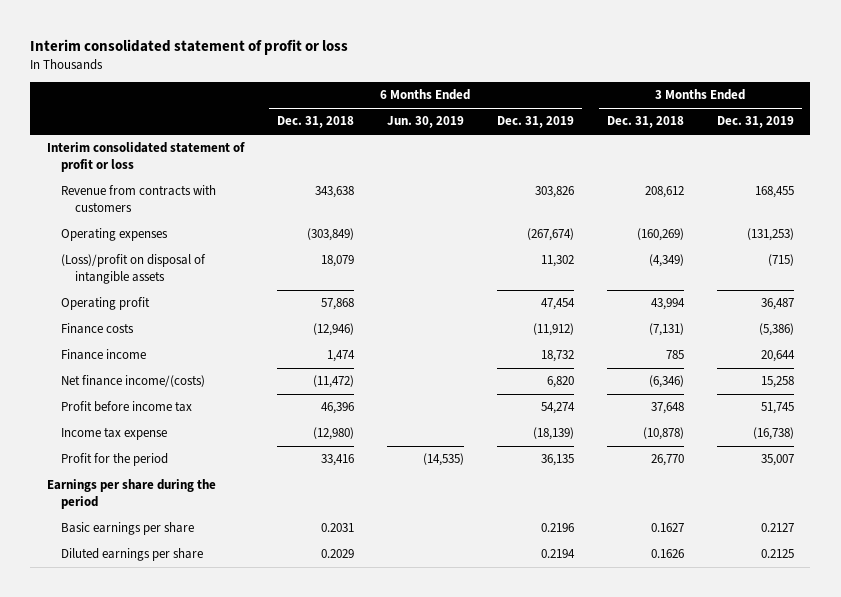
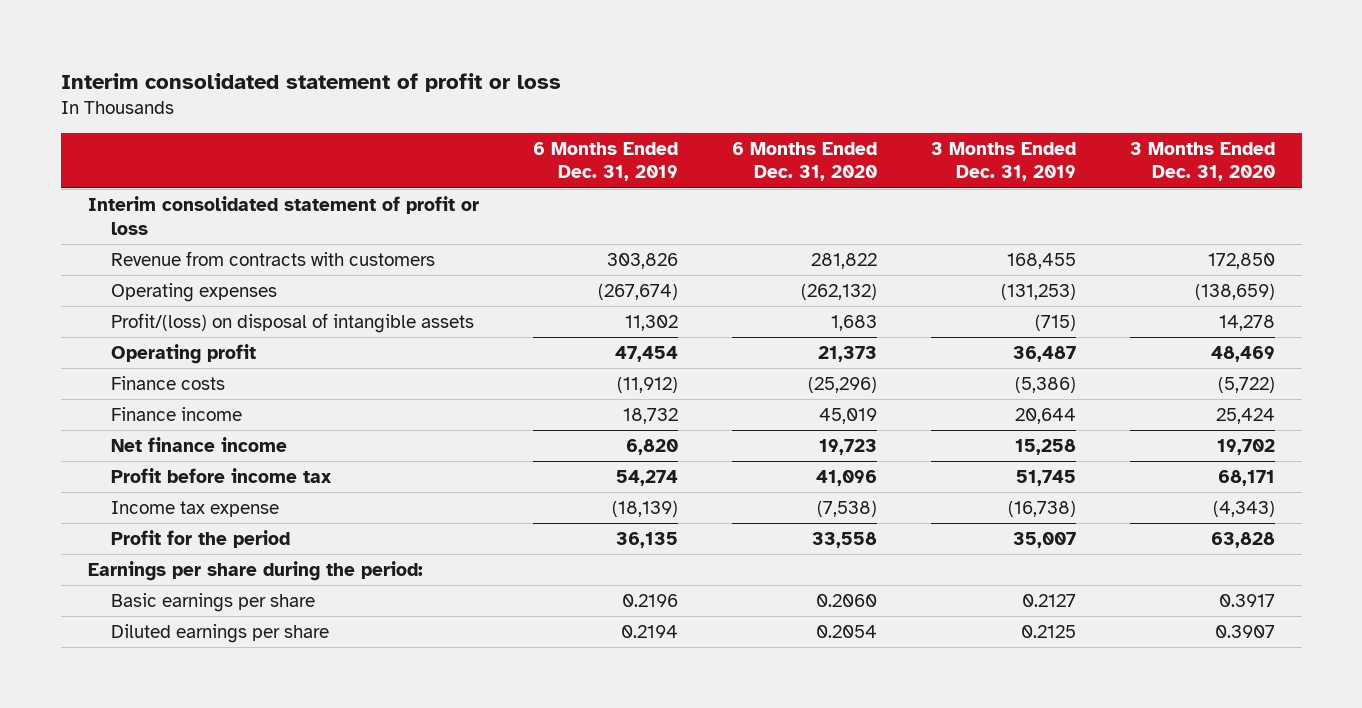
- | 6 Months Ended Dec. 31, 2018 | 6 Months Ended Jun. 30, 2019 | 6 Months Ended Dec. 31, 2019 | 3 Months Ended Dec. 31, 2018 | 3 Months Ended Dec. 31, 2019
+ | 6 Months Ended Dec. 31, 2019 | 6 Months Ended Dec. 31, 2020 | 3 Months Ended Dec. 31, 2019 | 3 Months Ended Dec. 31, 2020
- (Loss)/profit on disposal of intangible assets | 18,079 | | 11,302 | (4,349) | (715)
+ Profit/(loss) on disposal of intangible assets | 11,302 | 1,683 | (715) | 14,278
- Net finance income/(costs) | (11,472) | | 6,820 | (6,346) | 15,258
+ Net finance income | 6,820 | 19,723 | 15,258 | 19,702
- Earnings per share during the period
+ Earnings per share during the period:

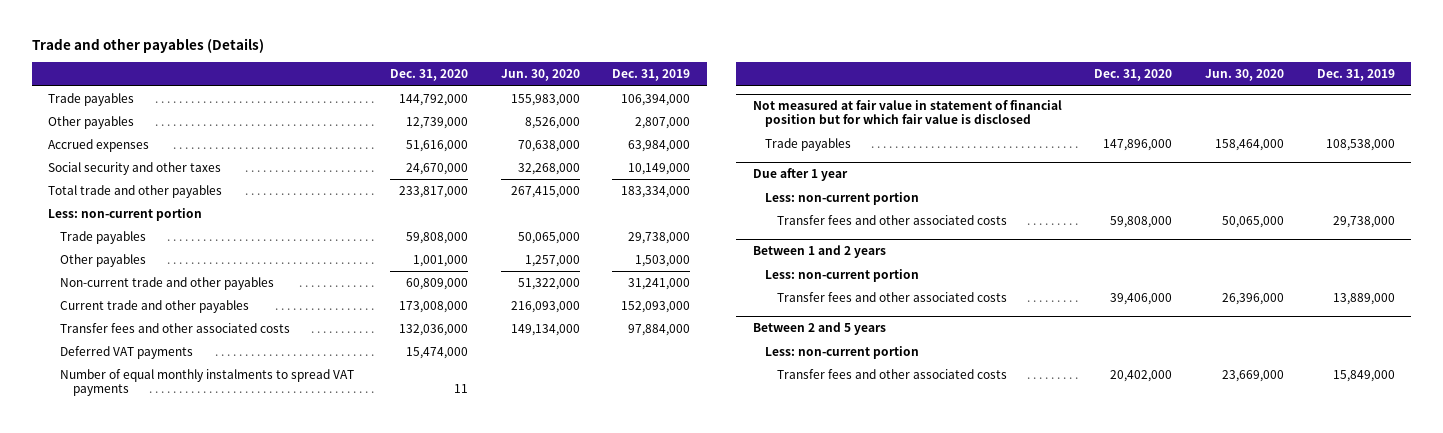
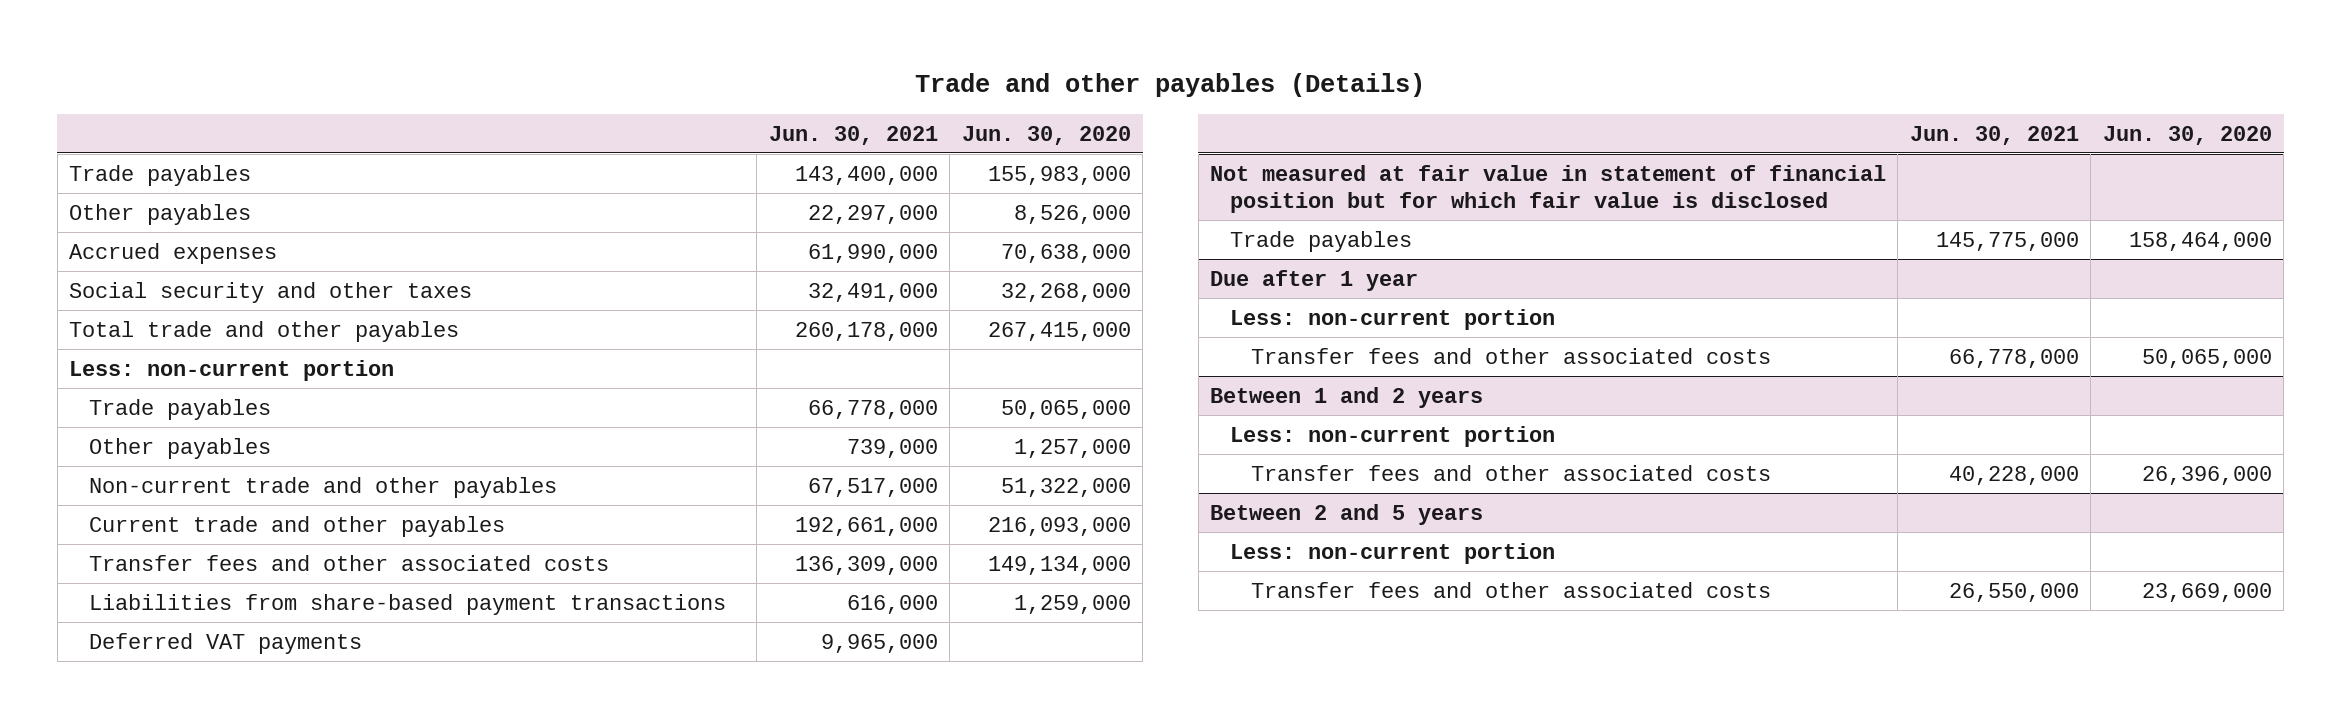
- | Dec. 31, 2020 | Jun. 30, 2020 | Dec. 31, 2019
+ | Jun. 30, 2021 | Jun. 30, 2020
+ Liabilities from share-based payment transactions | 616,000 | 1,259,000
- Number of equal monthly instalments to spread VAT payments | 11 | |

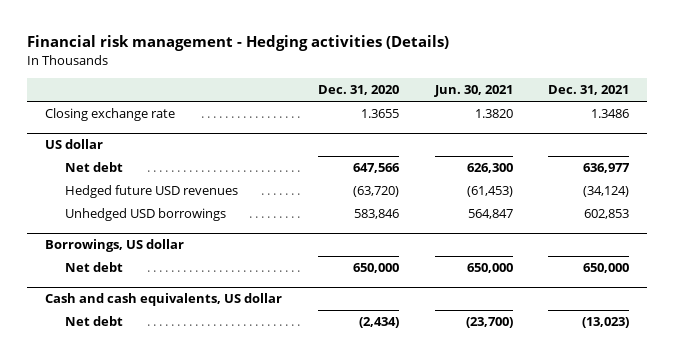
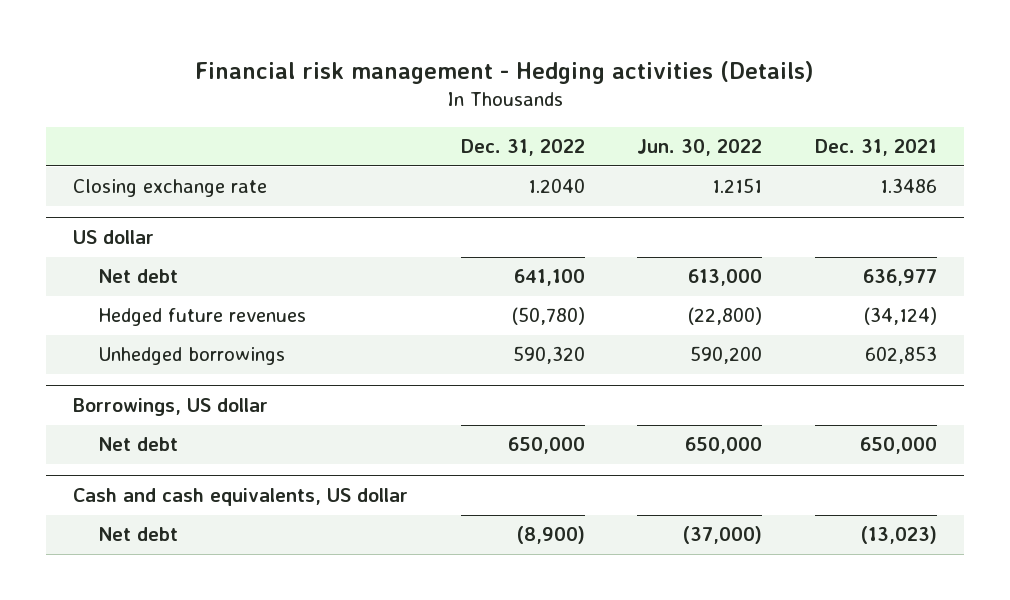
- | Dec. 31, 2020 | Jun. 30, 2021 | Dec. 31, 2021
+ | Dec. 31, 2022 | Jun. 30, 2022 | Dec. 31, 2021
@ US dollar
- Hedged future USD revenues | (63,720) | (61,453) | (34,124)
- Unhedged USD borrowings | 583,846 | 564,847 | 602,853
+ Hedged future revenues | (50,780) | (22,800) | (34,124)
+ Unhedged borrowings | 590,320 | 590,200 | 602,853

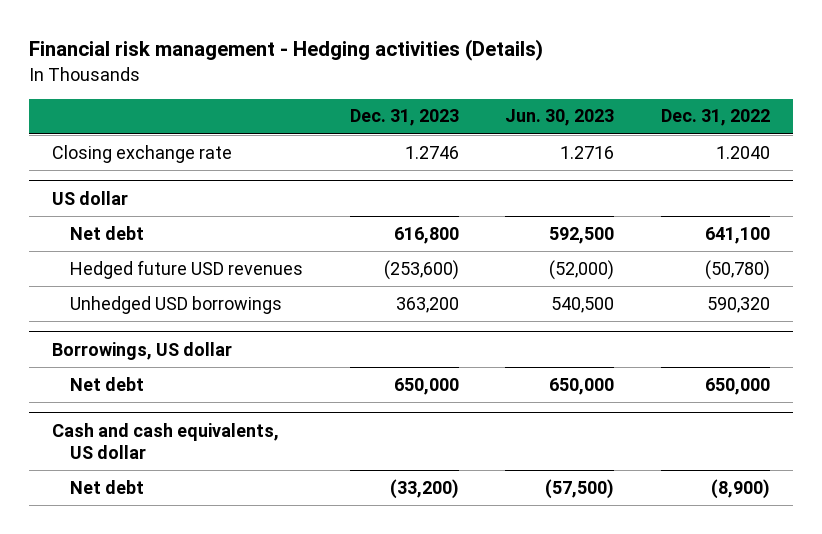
- | Dec. 31, 2022 | Jun. 30, 2022 | Dec. 31, 2021
+ | Dec. 31, 2023 | Jun. 30, 2023 | Dec. 31, 2022
@ US dollar
- Hedged future revenues | (50,780) | (22,800) | (34,124)
- Unhedged borrowings | 590,320 | 590,200 | 602,853
+ Hedged future USD revenues | (253,600) | (52,000) | (50,780)
+ Unhedged USD borrowings | 363,200 | 540,500 | 590,320

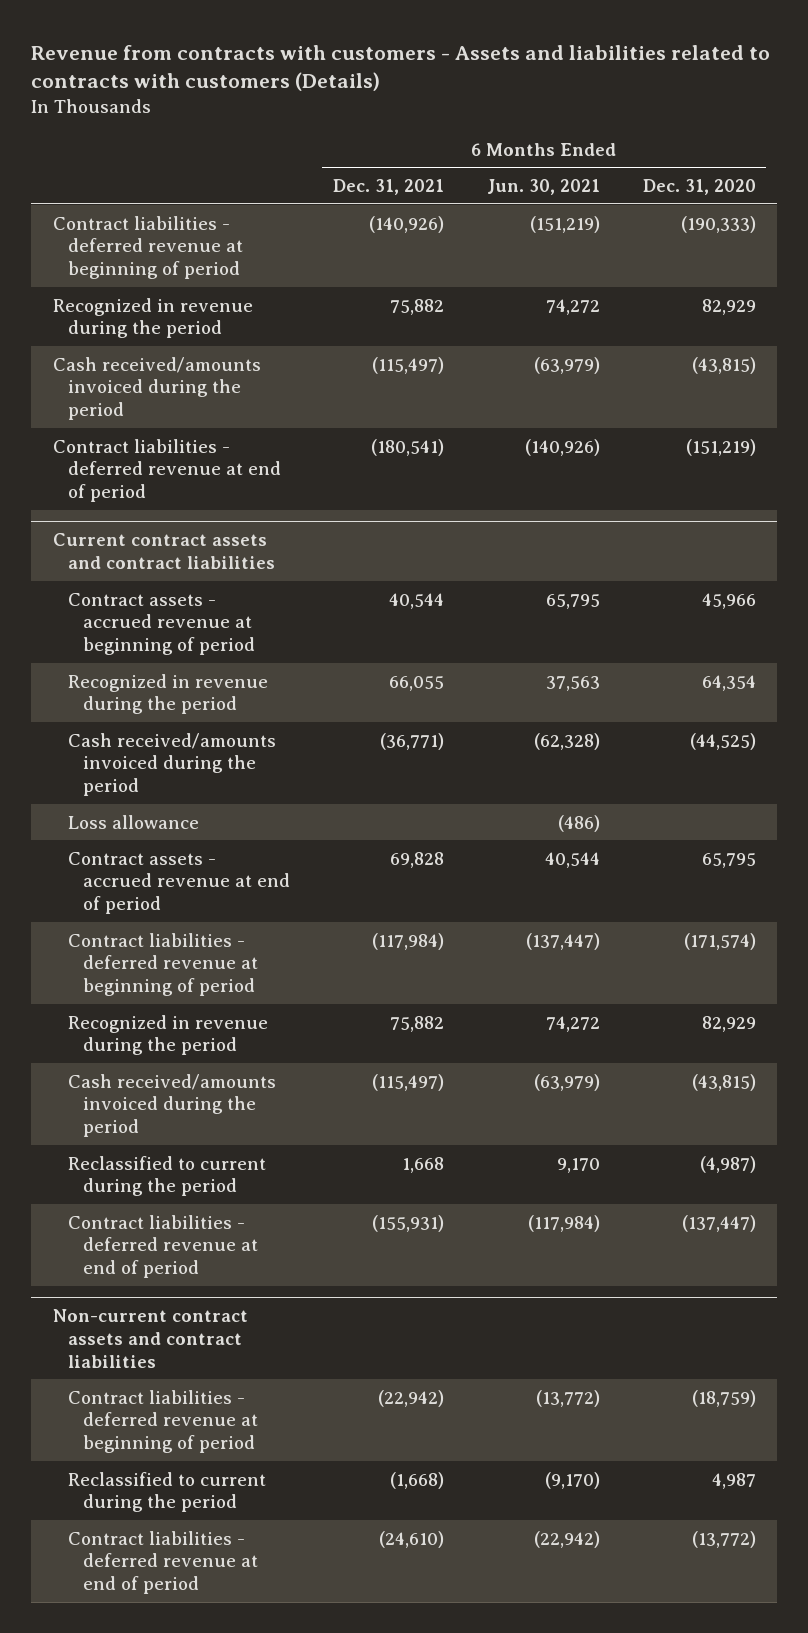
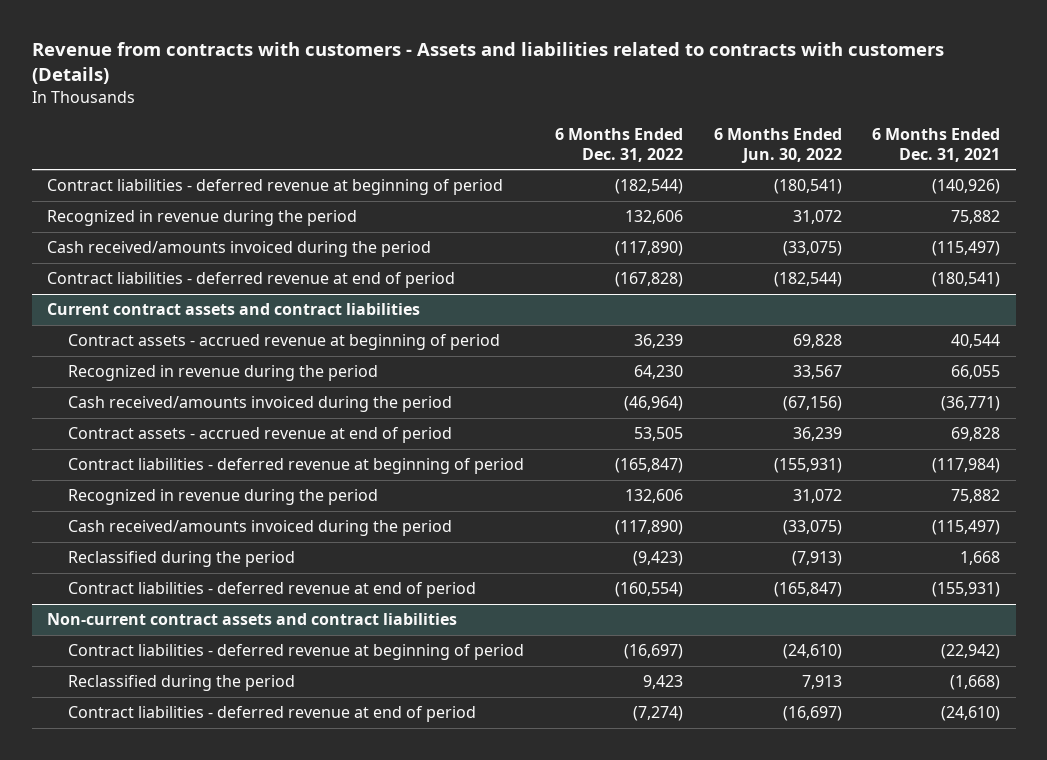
- | 6 Months Ended Dec. 31, 2021 | 6 Months Ended Jun. 30, 2021 | 6 Months Ended Dec. 31, 2020
+ | 6 Months Ended Dec. 31, 2022 | 6 Months Ended Jun. 30, 2022 | 6 Months Ended Dec. 31, 2021
@ Current contract assets and contract liabilities
- Loss allowance | | (486) |
- Reclassified to current during the period | 1,668 | 9,170 | (4,987)
+ Reclassified during the period | (9,423) | (7,913) | 1,668
@ Non-current contract assets and contract liabilities
- Reclassified to current during the period | (1,668) | (9,170) | 4,987
+ Reclassified during the period | 9,423 | 7,913 | (1,668)

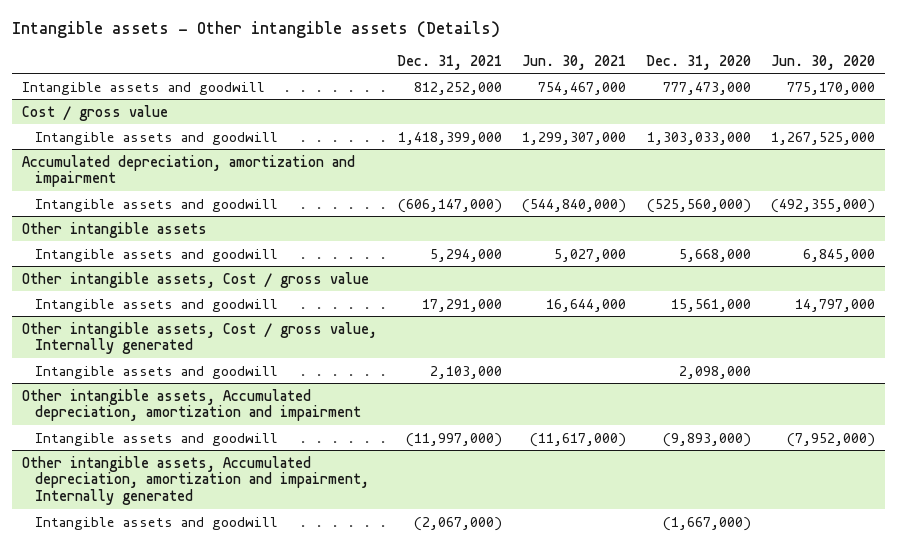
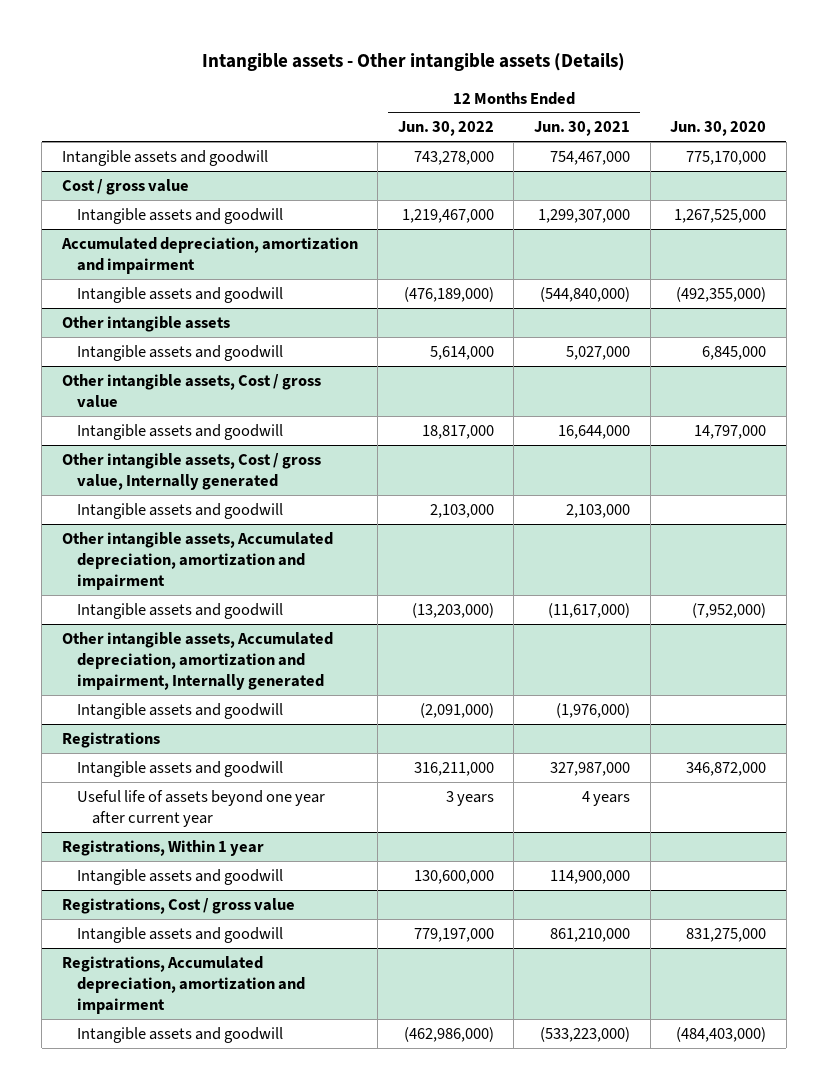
- | Dec. 31, 2021 | Jun. 30, 2021 | Dec. 31, 2020 | Jun. 30, 2020
+ | 12 Months Ended Jun. 30, 2022 | 12 Months Ended Jun. 30, 2021 | Jun. 30, 2020
+ Registrations
+ Intangible assets and goodwill | 316,211,000 | 327,987,000 | 346,872,000
+ Useful life of assets beyond one year after current year | 3 years | 4 years |
+ Registrations, Within 1 year
+ Intangible assets and goodwill | 130,600,000 | 114,900,000 |
+ Registrations, Cost / gross value
+ Intangible assets and goodwill | 779,197,000 | 861,210,000 | 831,275,000
+ Registrations, Accumulated depreciation, amortization and impairment
+ Intangible assets and goodwill | (462,986,000) | (533,223,000) | (484,403,000)

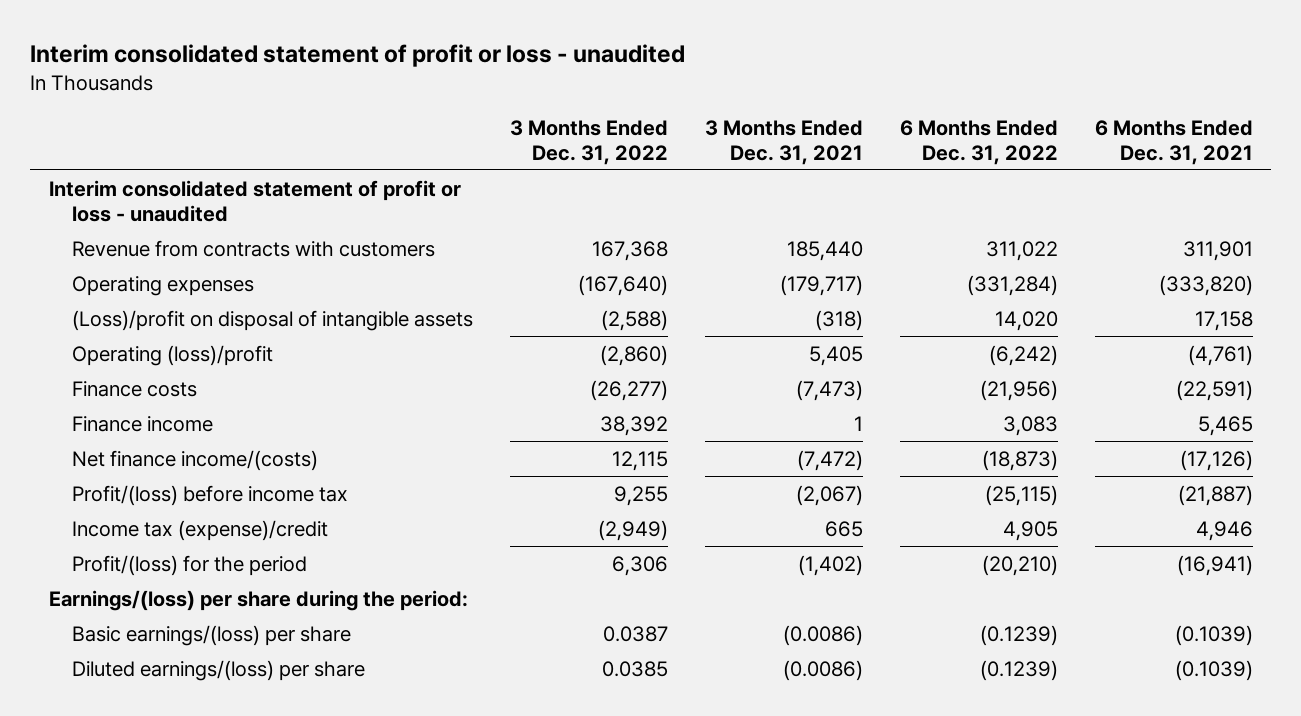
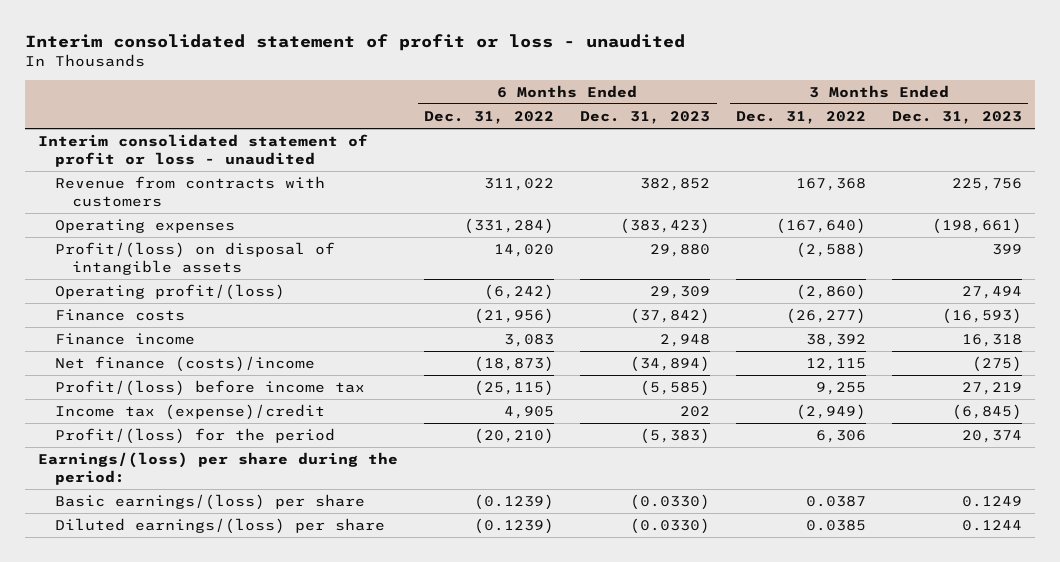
- | 3 Months Ended Dec. 31, 2022 | 3 Months Ended Dec. 31, 2021 | 6 Months Ended Dec. 31, 2022 | 6 Months Ended Dec. 31, 2021
+ | 6 Months Ended Dec. 31, 2022 | 6 Months Ended Dec. 31, 2023 | 3 Months Ended Dec. 31, 2022 | 3 Months Ended Dec. 31, 2023
- (Loss)/profit on disposal of intangible assets | (2,588) | (318) | 14,020 | 17,158
- Operating (loss)/profit | (2,860) | 5,405 | (6,242) | (4,761)
+ Profit/(loss) on disposal of intangible assets | 14,020 | 29,880 | (2,588) | 399
+ Operating profit/(loss) | (6,242) | 29,309 | (2,860) | 27,494
- Net finance income/(costs) | 12,115 | (7,472) | (18,873) | (17,126)
+ Net finance (costs)/income | (18,873) | (34,894) | 12,115 | (275)

